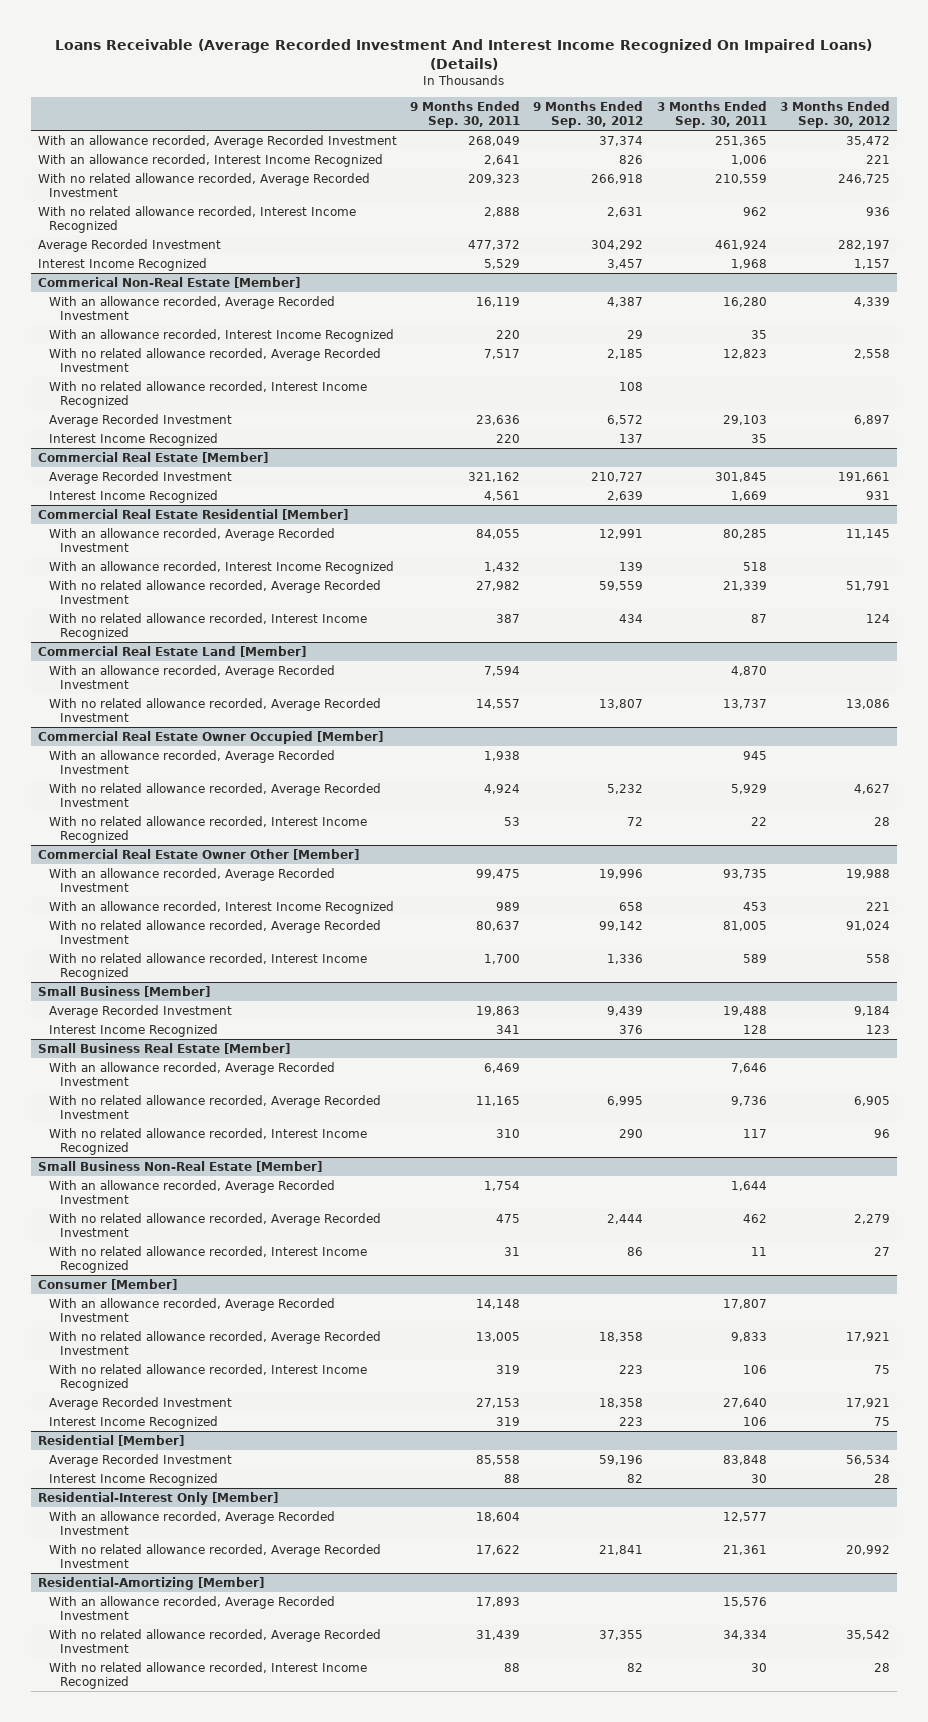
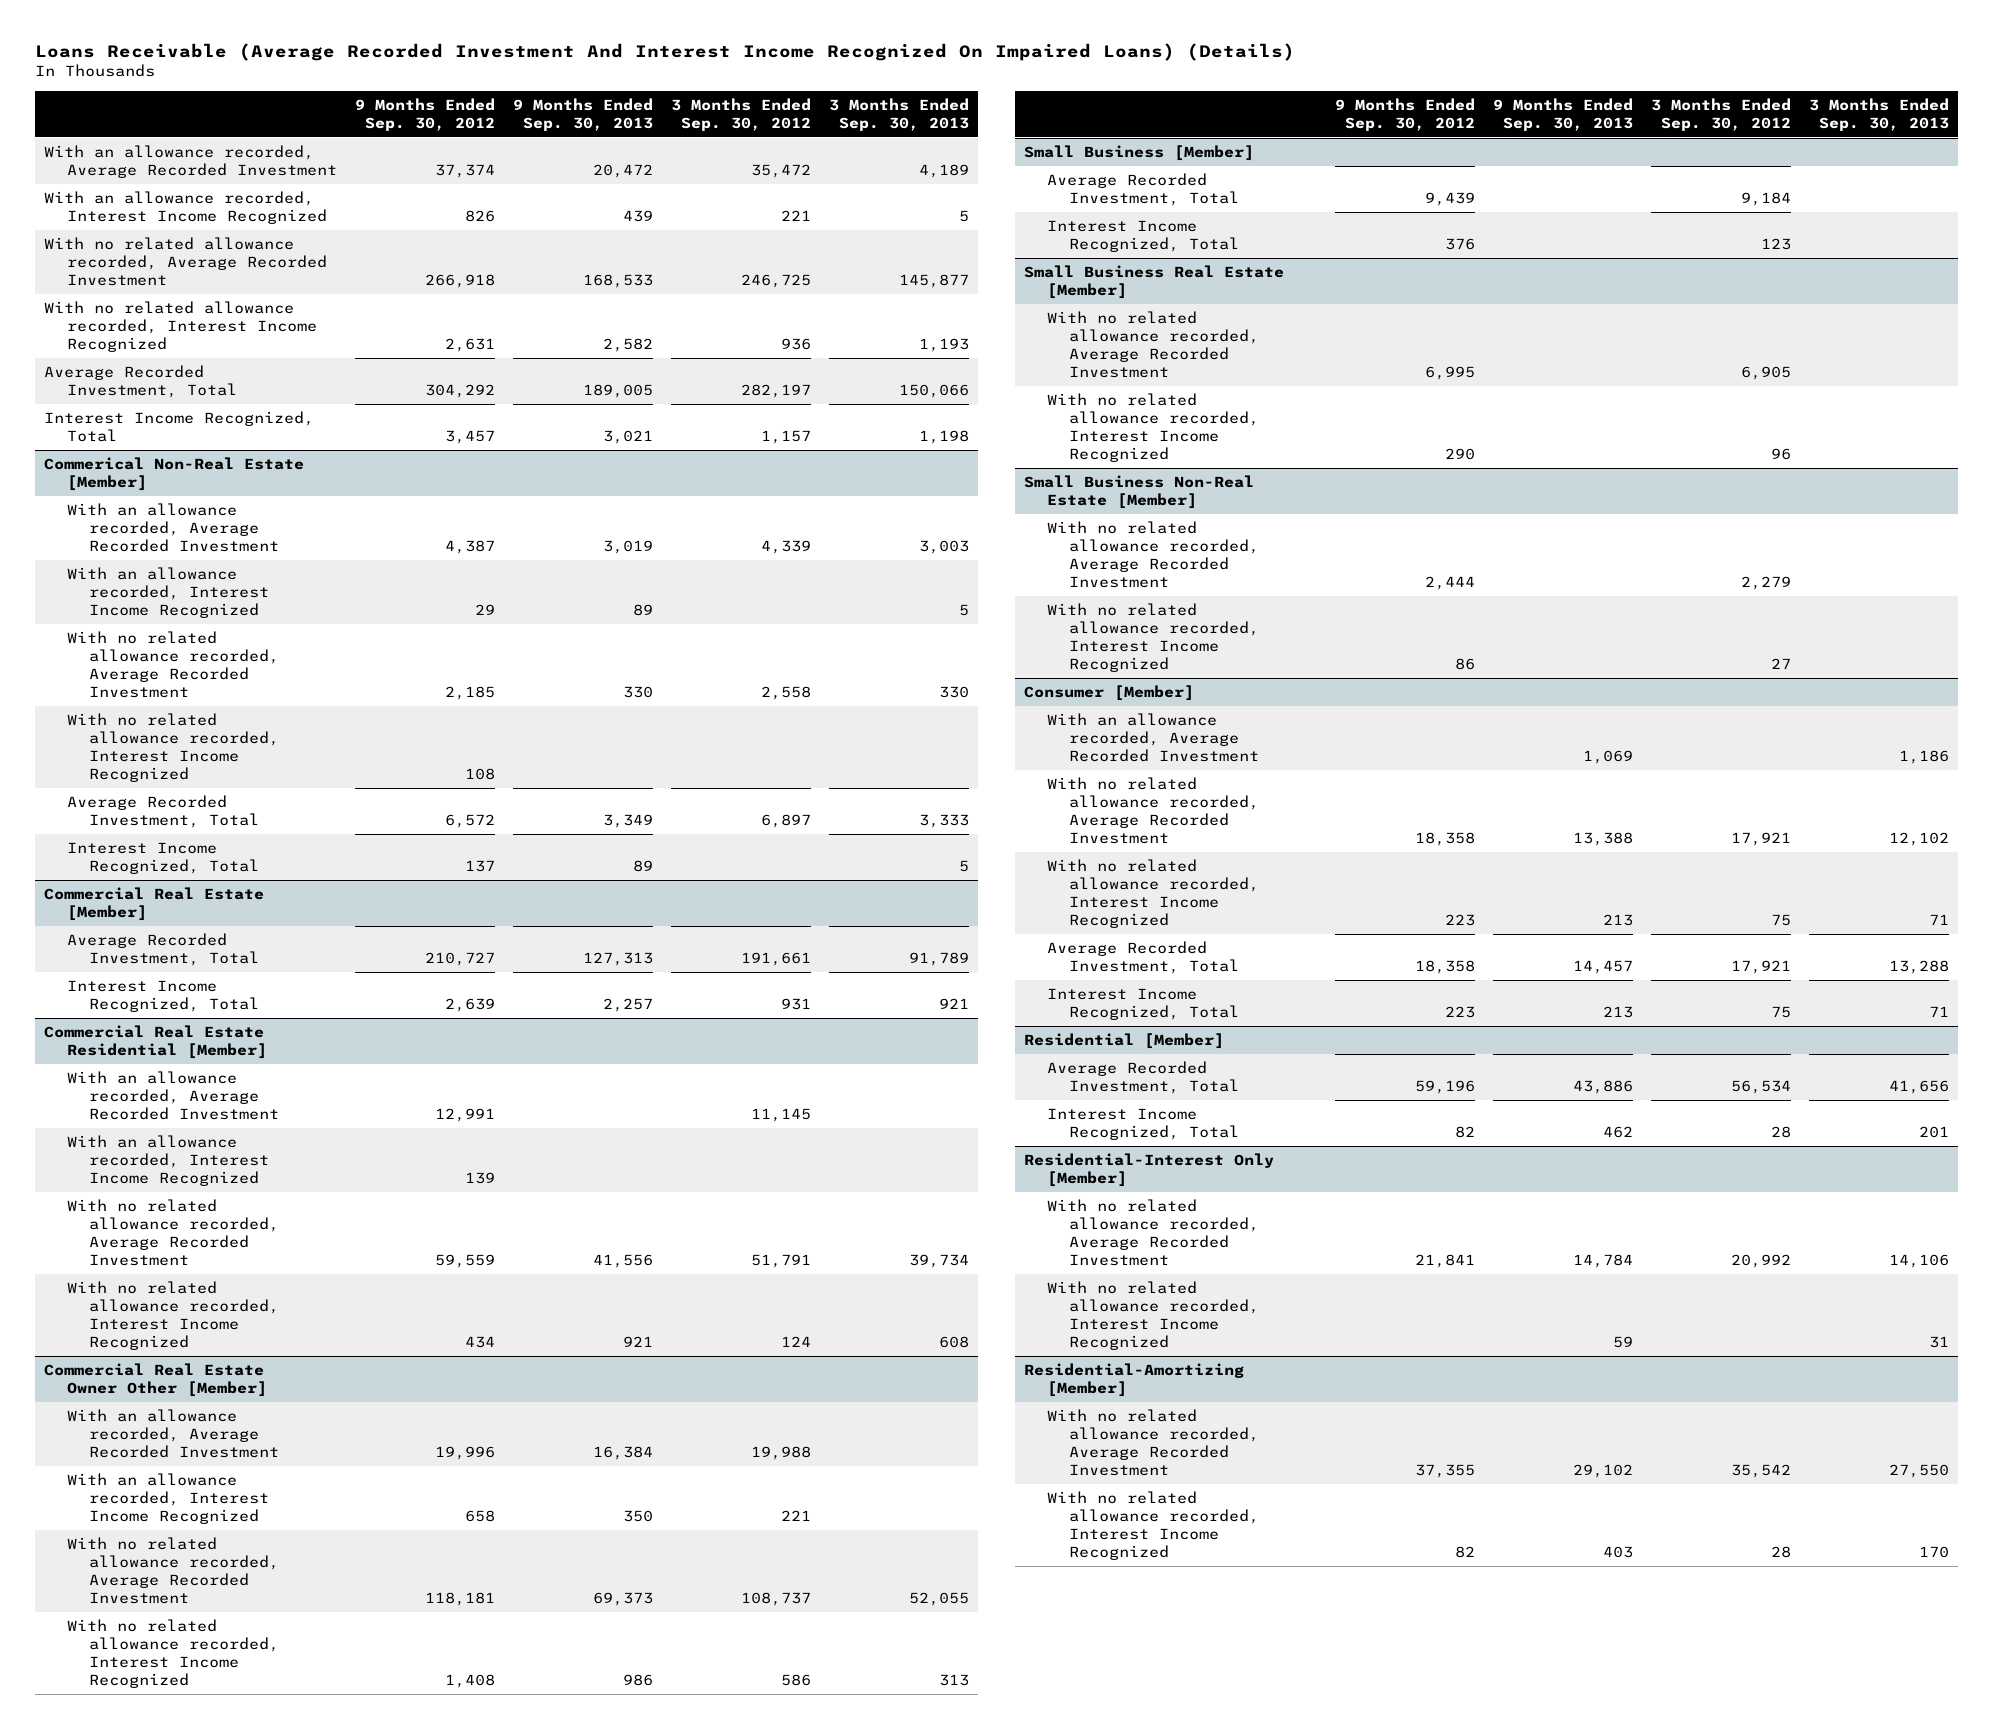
- | 9 Months Ended Sep. 30, 2011 | 9 Months Ended Sep. 30, 2012 | 3 Months Ended Sep. 30, 2011 | 3 Months Ended Sep. 30, 2012
+ | 9 Months Ended Sep. 30, 2012 | 9 Months Ended Sep. 30, 2013 | 3 Months Ended Sep. 30, 2012 | 3 Months Ended Sep. 30, 2013
- Average Recorded Investment | 477,372 | 304,292 | 461,924 | 282,197
- Interest Income Recognized | 5,529 | 3,457 | 1,968 | 1,157
+ Average Recorded Investment, Total | 304,292 | 189,005 | 282,197 | 150,066
+ Interest Income Recognized, Total | 3,457 | 3,021 | 1,157 | 1,198
@ Commerical Non-Real Estate [Member]
- Average Recorded Investment | 23,636 | 6,572 | 29,103 | 6,897
- Interest Income Recognized | 220 | 137 | 35 |
+ Average Recorded Investment, Total | 6,572 | 3,349 | 6,897 | 3,333
+ Interest Income Recognized, Total | 137 | 89 | | 5
@ Commercial Real Estate [Member]
- Average Recorded Investment | 321,162 | 210,727 | 301,845 | 191,661
- Interest Income Recognized | 4,561 | 2,639 | 1,669 | 931
+ Average Recorded Investment, Total | 210,727 | 127,313 | 191,661 | 91,789
+ Interest Income Recognized, Total | 2,639 | 2,257 | 931 | 921
- Commercial Real Estate Land [Member]
- With an allowance recorded, Average Recorded Investment | 7,594 | | 4,870 |
- With no related allowance recorded, Average Recorded Investment | 14,557 | 13,807 | 13,737 | 13,086
- Commercial Real Estate Owner Occupied [Member]
- With an allowance recorded, Average Recorded Investment | 1,938 | | 945 |
- With no related allowance recorded, Average Recorded Investment | 4,924 | 5,232 | 5,929 | 4,627
- With no related allowance recorded, Interest Income Recognized | 53 | 72 | 22 | 28
@ Commercial Real Estate Owner Other [Member]
- With no related allowance recorded, Average Recorded Investment | 80,637 | 99,142 | 81,005 | 91,024
- With no related allowance recorded, Interest Income Recognized | 1,700 | 1,336 | 589 | 558
+ With no related allowance recorded, Average Recorded Investment | 118,181 | 69,373 | 108,737 | 52,055
+ With no related allowance recorded, Interest Income Recognized | 1,408 | 986 | 586 | 313
@ Small Business [Member]
- Average Recorded Investment | 19,863 | 9,439 | 19,488 | 9,184
- Interest Income Recognized | 341 | 376 | 128 | 123
+ Average Recorded Investment, Total | 9,439 | | 9,184 |
+ Interest Income Recognized, Total | 376 | | 123 |
@ Small Business Real Estate [Member]
- With an allowance recorded, Average Recorded Investment | 6,469 | | 7,646 |
@ Small Business Non-Real Estate [Member]
- With an allowance recorded, Average Recorded Investment | 1,754 | | 1,644 |
@ Consumer [Member]
- Average Recorded Investment | 27,153 | 18,358 | 27,640 | 17,921
- Interest Income Recognized | 319 | 223 | 106 | 75
+ Average Recorded Investment, Total | 18,358 | 14,457 | 17,921 | 13,288
+ Interest Income Recognized, Total | 223 | 213 | 75 | 71
@ Residential [Member]
- Average Recorded Investment | 85,558 | 59,196 | 83,848 | 56,534
- Interest Income Recognized | 88 | 82 | 30 | 28
+ Average Recorded Investment, Total | 59,196 | 43,886 | 56,534 | 41,656
+ Interest Income Recognized, Total | 82 | 462 | 28 | 201
@ Residential-Interest Only [Member]
- With an allowance recorded, Average Recorded Investment | 18,604 | | 12,577 |
+ With no related allowance recorded, Interest Income Recognized | | 59 | | 31
@ Residential-Amortizing [Member]
- With an allowance recorded, Average Recorded Investment | 17,893 | | 15,576 |

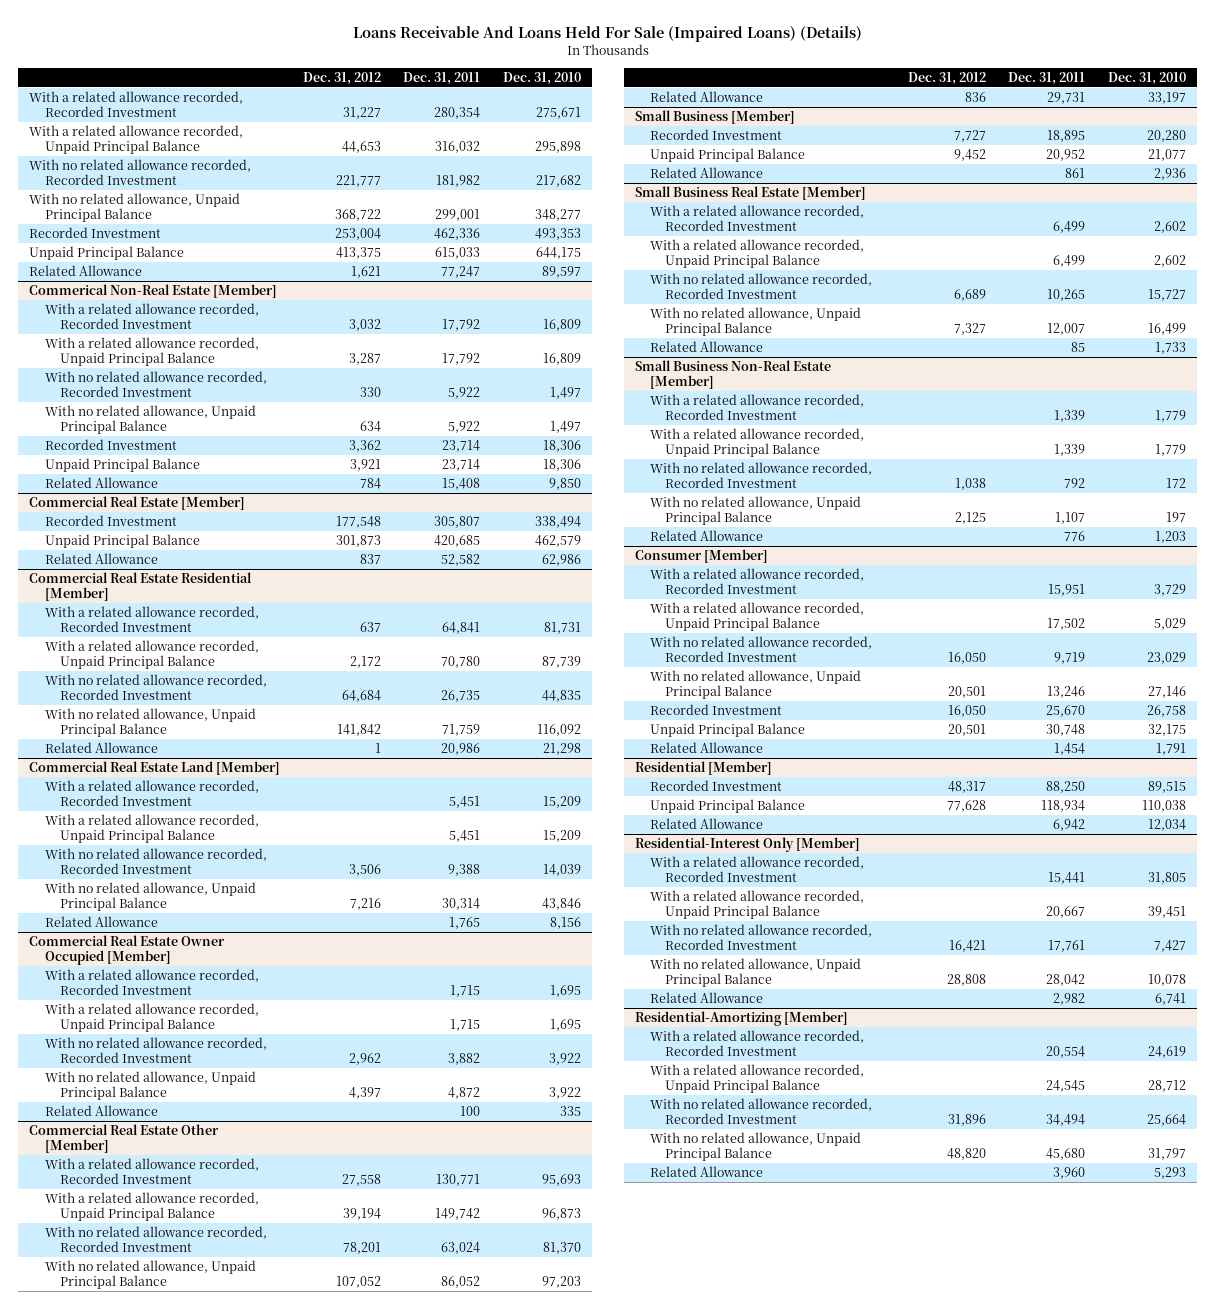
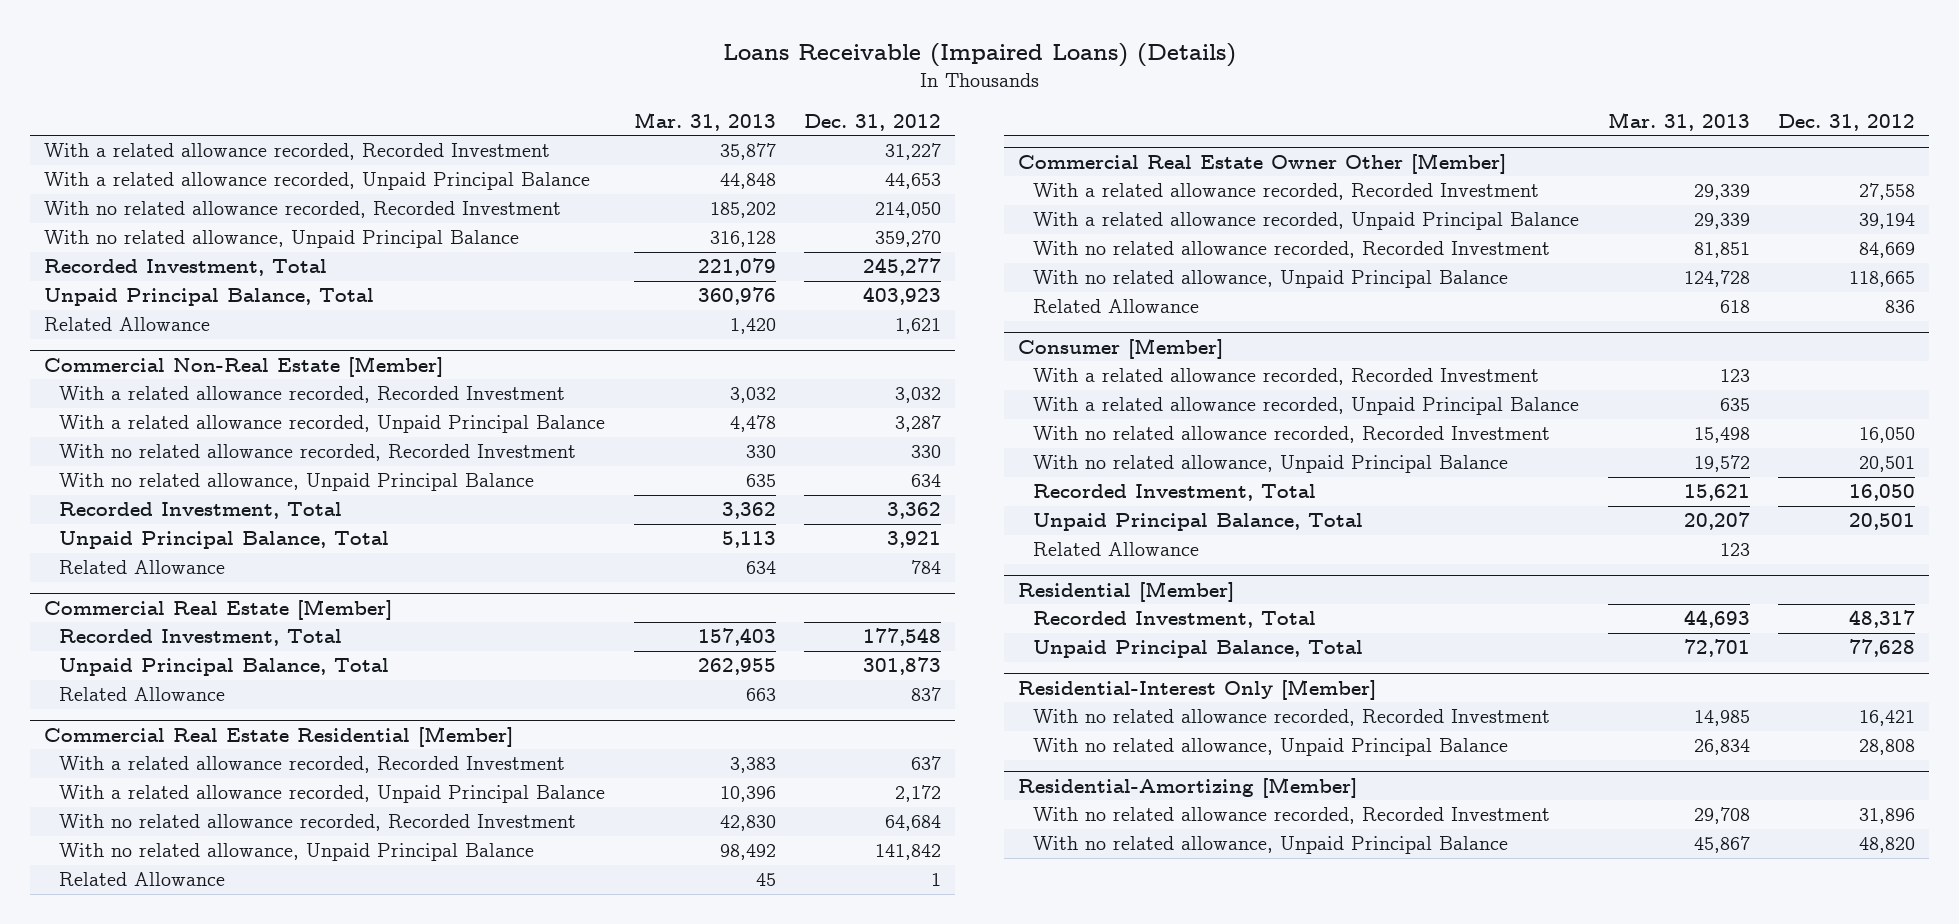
- Loans Receivable And Loans Held For Sale (Impaired Loans) (Details)
+ Loans Receivable (Impaired Loans) (Details)
- | Dec. 31, 2012 | Dec. 31, 2011 | Dec. 31, 2010
+ | Mar. 31, 2013 | Dec. 31, 2012
- With no related allowance recorded, Recorded Investment | 221,777 | 181,982 | 217,682
- With no related allowance, Unpaid Principal Balance | 368,722 | 299,001 | 348,277
- Recorded Investment | 253,004 | 462,336 | 493,353
- Unpaid Principal Balance | 413,375 | 615,033 | 644,175
+ With no related allowance recorded, Recorded Investment | 185,202 | 214,050
+ With no related allowance, Unpaid Principal Balance | 316,128 | 359,270
+ Recorded Investment, Total | 221,079 | 245,277
+ Unpaid Principal Balance, Total | 360,976 | 403,923
- Commerical Non-Real Estate [Member]
+ Commercial Non-Real Estate [Member]
- Recorded Investment | 3,362 | 23,714 | 18,306
- Unpaid Principal Balance | 3,921 | 23,714 | 18,306
+ Recorded Investment, Total | 3,362 | 3,362
+ Unpaid Principal Balance, Total | 5,113 | 3,921
@ Commercial Real Estate [Member]
- Recorded Investment | 177,548 | 305,807 | 338,494
- Unpaid Principal Balance | 301,873 | 420,685 | 462,579
+ Recorded Investment, Total | 157,403 | 177,548
+ Unpaid Principal Balance, Total | 262,955 | 301,873
- Commercial Real Estate Land [Member]
- With a related allowance recorded, Recorded Investment | | 5,451 | 15,209
- With a related allowance recorded, Unpaid Principal Balance | | 5,451 | 15,209
- With no related allowance recorded, Recorded Investment | 3,506 | 9,388 | 14,039
- With no related allowance, Unpaid Principal Balance | 7,216 | 30,314 | 43,846
- Related Allowance | | 1,765 | 8,156
- Commercial Real Estate Owner Occupied [Member]
- With a related allowance recorded, Recorded Investment | | 1,715 | 1,695
- With a related allowance recorded, Unpaid Principal Balance | | 1,715 | 1,695
- With no related allowance recorded, Recorded Investment | 2,962 | 3,882 | 3,922
- With no related allowance, Unpaid Principal Balance | 4,397 | 4,872 | 3,922
- Related Allowance | | 100 | 335
- Commercial Real Estate Other [Member]
+ Commercial Real Estate Owner Other [Member]
- With no related allowance recorded, Recorded Investment | 78,201 | 63,024 | 81,370
- With no related allowance, Unpaid Principal Balance | 107,052 | 86,052 | 97,203
+ With no related allowance recorded, Recorded Investment | 81,851 | 84,669
+ With no related allowance, Unpaid Principal Balance | 124,728 | 118,665
- Small Business [Member]
- Recorded Investment | 7,727 | 18,895 | 20,280
- Unpaid Principal Balance | 9,452 | 20,952 | 21,077
- Related Allowance | | 861 | 2,936
- Small Business Real Estate [Member]
- With a related allowance recorded, Recorded Investment | | 6,499 | 2,602
- With a related allowance recorded, Unpaid Principal Balance | | 6,499 | 2,602
- With no related allowance recorded, Recorded Investment | 6,689 | 10,265 | 15,727
- With no related allowance, Unpaid Principal Balance | 7,327 | 12,007 | 16,499
- Related Allowance | | 85 | 1,733
- Small Business Non-Real Estate [Member]
- With a related allowance recorded, Recorded Investment | | 1,339 | 1,779
- With a related allowance recorded, Unpaid Principal Balance | | 1,339 | 1,779
- With no related allowance recorded, Recorded Investment | 1,038 | 792 | 172
- With no related allowance, Unpaid Principal Balance | 2,125 | 1,107 | 197
- Related Allowance | | 776 | 1,203
@ Consumer [Member]
- Recorded Investment | 16,050 | 25,670 | 26,758
- Unpaid Principal Balance | 20,501 | 30,748 | 32,175
+ Recorded Investment, Total | 15,621 | 16,050
+ Unpaid Principal Balance, Total | 20,207 | 20,501
@ Residential [Member]
- Recorded Investment | 48,317 | 88,250 | 89,515
- Unpaid Principal Balance | 77,628 | 118,934 | 110,038
- Related Allowance | | 6,942 | 12,034
+ Recorded Investment, Total | 44,693 | 48,317
+ Unpaid Principal Balance, Total | 72,701 | 77,628
@ Residential-Interest Only [Member]
- With a related allowance recorded, Recorded Investment | | 15,441 | 31,805
- With a related allowance recorded, Unpaid Principal Balance | | 20,667 | 39,451
- Related Allowance | | 2,982 | 6,741
@ Residential-Amortizing [Member]
- With a related allowance recorded, Recorded Investment | | 20,554 | 24,619
- With a related allowance recorded, Unpaid Principal Balance | | 24,545 | 28,712
- Related Allowance | | 3,960 | 5,293

